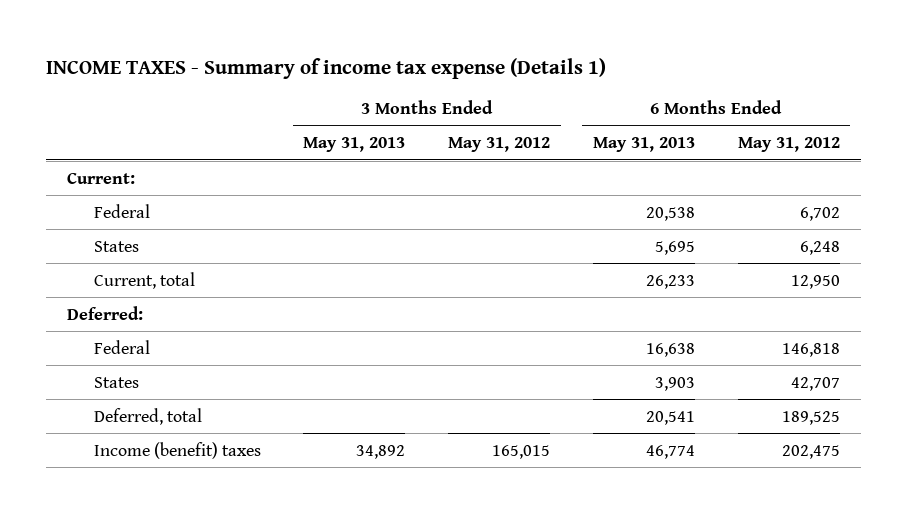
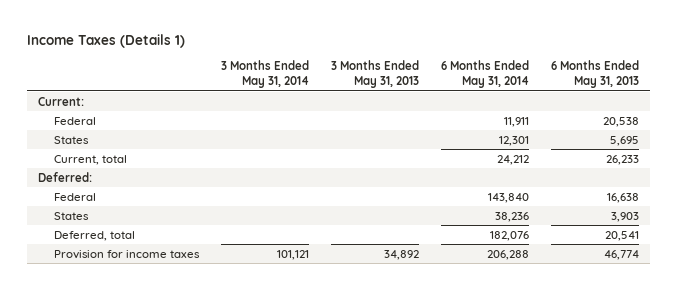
- INCOME TAXES - Summary of income tax expense (Details 1)
+ Income Taxes (Details 1)
- | 3 Months Ended May 31, 2013 | 3 Months Ended May 31, 2012 | 6 Months Ended May 31, 2013 | 6 Months Ended May 31, 2012
+ | 3 Months Ended May 31, 2014 | 3 Months Ended May 31, 2013 | 6 Months Ended May 31, 2014 | 6 Months Ended May 31, 2013
- Income (benefit) taxes | 34,892 | 165,015 | 46,774 | 202,475
+ Provision for income taxes | 101,121 | 34,892 | 206,288 | 46,774

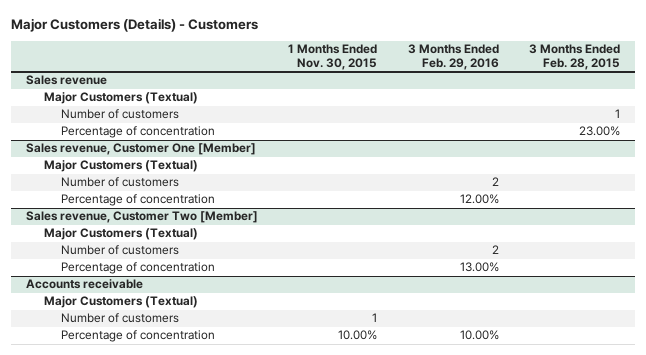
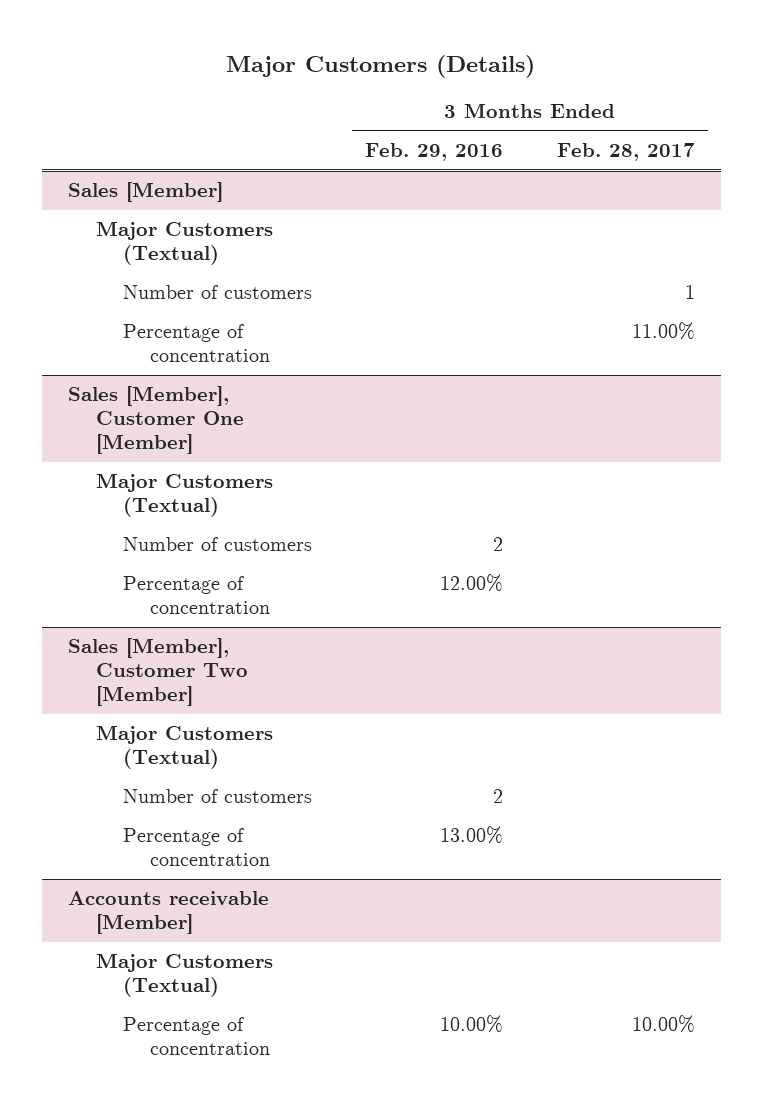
- Major Customers (Details) - Customers
+ Major Customers (Details)
- | 1 Months Ended Nov. 30, 2015 | 3 Months Ended Feb. 29, 2016 | 3 Months Ended Feb. 28, 2015
+ | 3 Months Ended Feb. 29, 2016 | 3 Months Ended Feb. 28, 2017
- Sales revenue
+ Sales [Member]
- Sales revenue, Customer One [Member]
+ Sales [Member], Customer One [Member]
- Sales revenue, Customer Two [Member]
+ Sales [Member], Customer Two [Member]
- Accounts receivable
+ Accounts receivable [Member]
- Number of customers | 1 | |

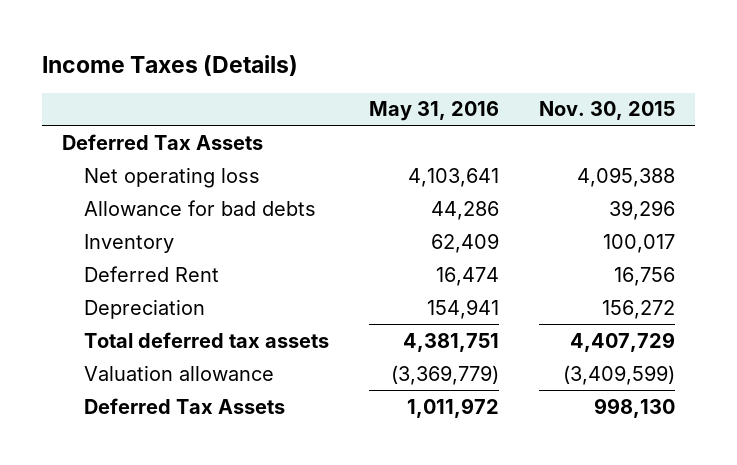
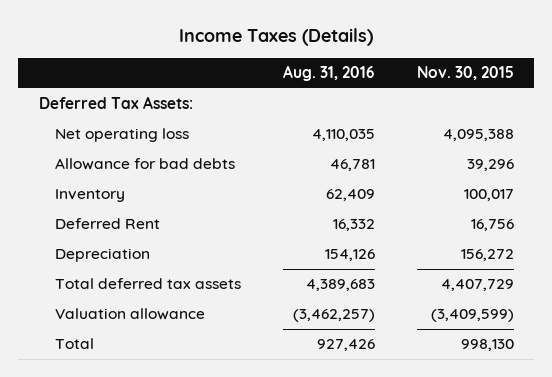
- | May 31, 2016 | Nov. 30, 2015
+ | Aug. 31, 2016 | Nov. 30, 2015
- Deferred Tax Assets
+ Deferred Tax Assets:
- Deferred Tax Assets | 1,011,972 | 998,130
+ Total | 927,426 | 998,130

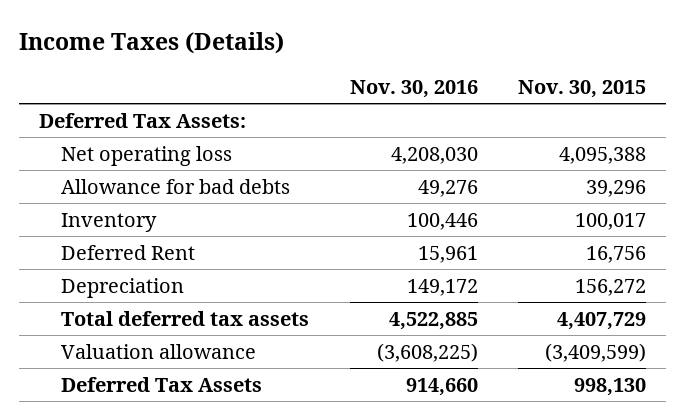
- | Aug. 31, 2016 | Nov. 30, 2015
+ | Nov. 30, 2016 | Nov. 30, 2015
- Total | 927,426 | 998,130
+ Deferred Tax Assets | 914,660 | 998,130

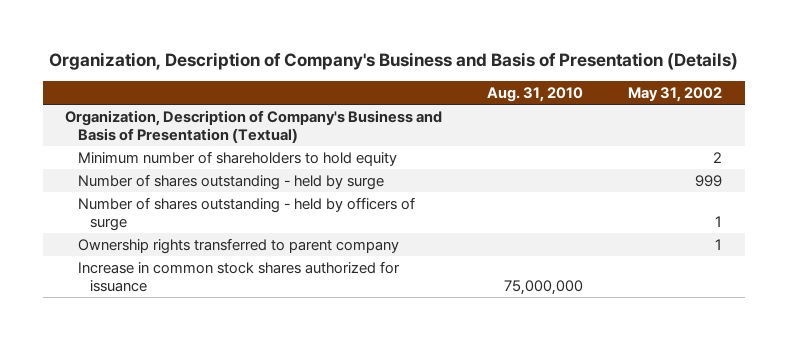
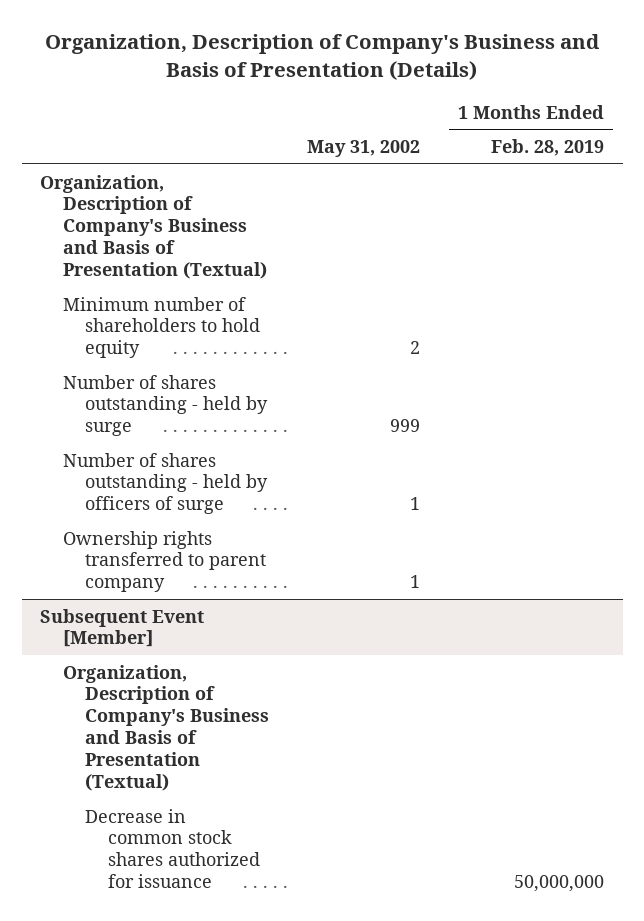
- | Aug. 31, 2010 | May 31, 2002
+ | May 31, 2002 | 1 Months Ended Feb. 28, 2019
- Increase in common stock shares authorized for issuance | 75,000,000 |
+ Subsequent Event [Member]
+ Organization, Description of Company's Business and Basis of Presentation (Textual)
+ Decrease in common stock shares authorized for issuance | | 50,000,000

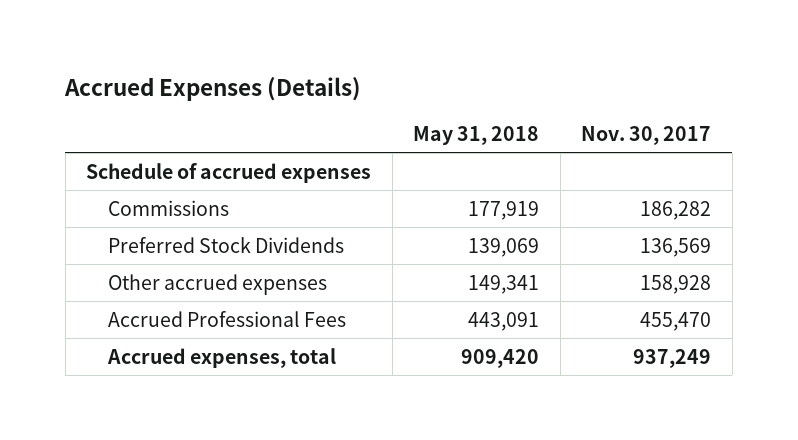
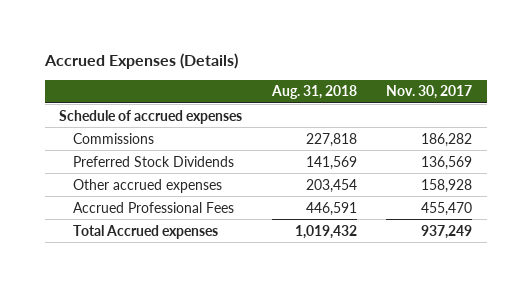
- | May 31, 2018 | Nov. 30, 2017
+ | Aug. 31, 2018 | Nov. 30, 2017
- Accrued expenses, total | 909,420 | 937,249
+ Total Accrued expenses | 1,019,432 | 937,249

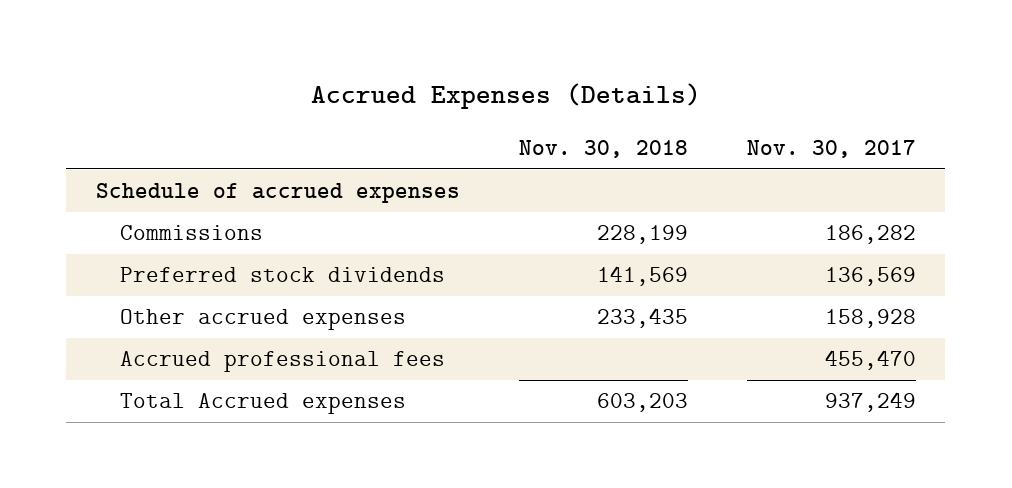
- | Aug. 31, 2018 | Nov. 30, 2017
+ | Nov. 30, 2018 | Nov. 30, 2017
- Preferred Stock Dividends | 141,569 | 136,569
+ Preferred stock dividends | 141,569 | 136,569
- Accrued Professional Fees | 446,591 | 455,470
+ Accrued professional fees | | 455,470

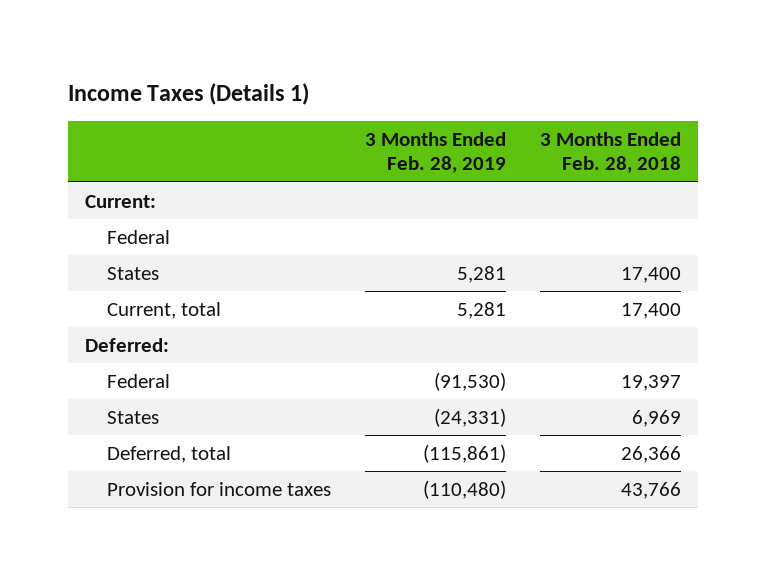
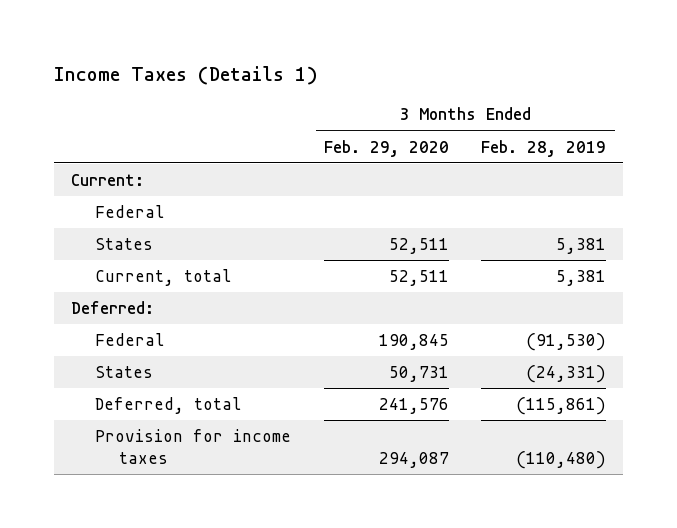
- | 3 Months Ended Feb. 28, 2019 | 3 Months Ended Feb. 28, 2018
+ | 3 Months Ended Feb. 29, 2020 | 3 Months Ended Feb. 28, 2019
- States | 5,281 | 17,400
- Current, total | 5,281 | 17,400
+ States | 52,511 | 5,381
+ Current, total | 52,511 | 5,381

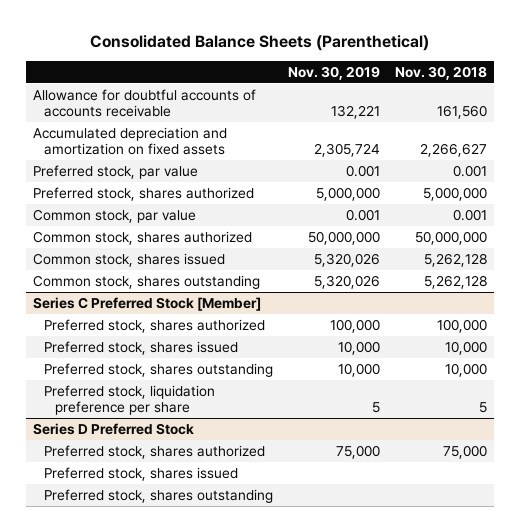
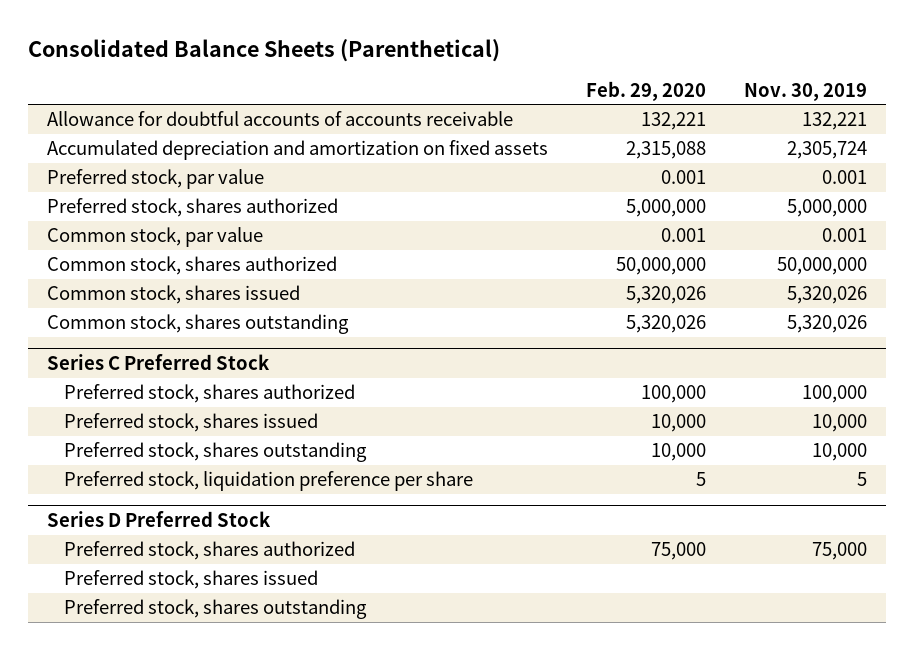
- | Nov. 30, 2019 | Nov. 30, 2018
+ | Feb. 29, 2020 | Nov. 30, 2019
- Series C Preferred Stock [Member]
+ Series C Preferred Stock

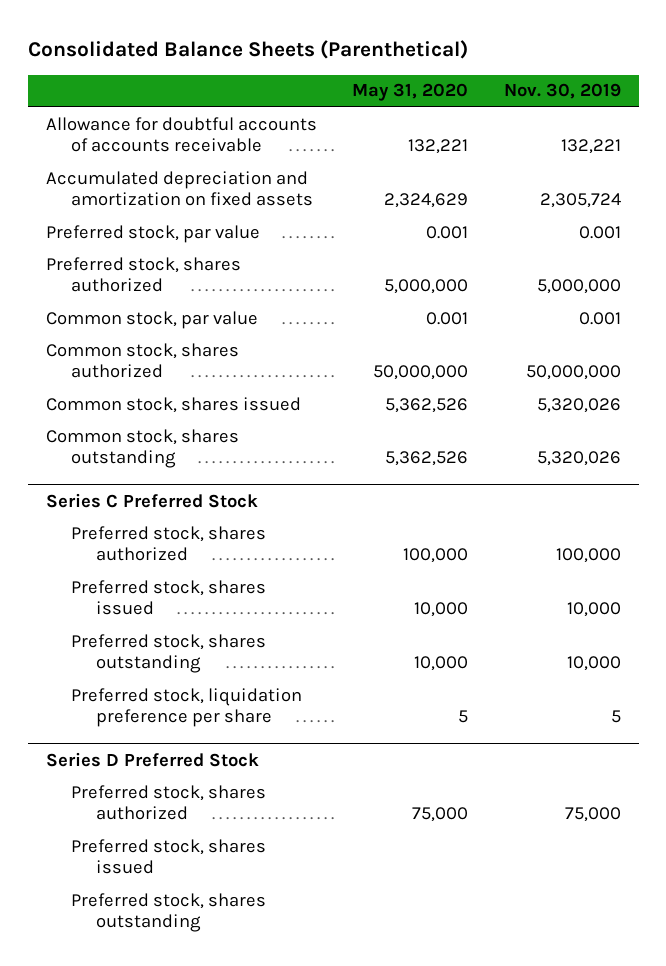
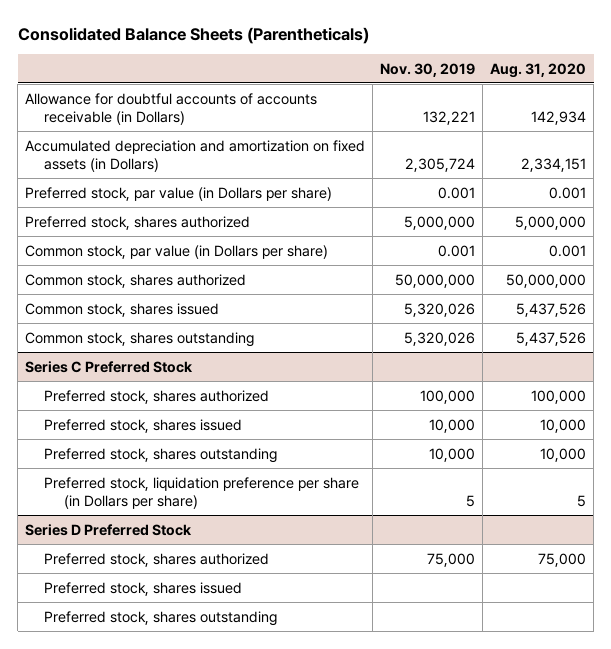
- Consolidated Balance Sheets (Parenthetical)
+ Consolidated Balance Sheets (Parentheticals)
- | May 31, 2020 | Nov. 30, 2019
+ | Nov. 30, 2019 | Aug. 31, 2020
- Allowance for doubtful accounts of accounts receivable | 132,221 | 132,221
- Accumulated depreciation and amortization on fixed assets | 2,324,629 | 2,305,724
- Preferred stock, par value | 0.001 | 0.001
+ Allowance for doubtful accounts of accounts receivable (in Dollars) | 132,221 | 142,934
+ Accumulated depreciation and amortization on fixed assets (in Dollars) | 2,305,724 | 2,334,151
+ Preferred stock, par value (in Dollars per share) | 0.001 | 0.001
- Common stock, par value | 0.001 | 0.001
+ Common stock, par value (in Dollars per share) | 0.001 | 0.001
@ Series C Preferred Stock
- Preferred stock, liquidation preference per share | 5 | 5
+ Preferred stock, liquidation preference per share (in Dollars per share) | 5 | 5

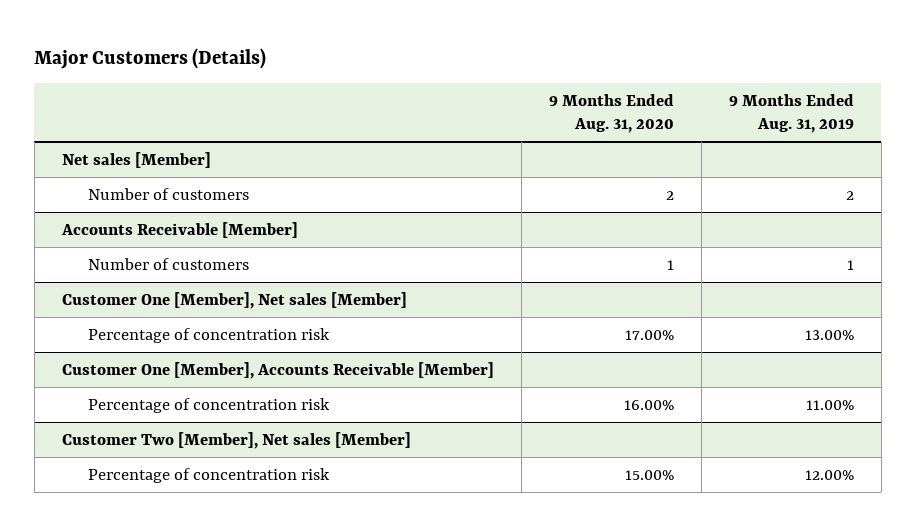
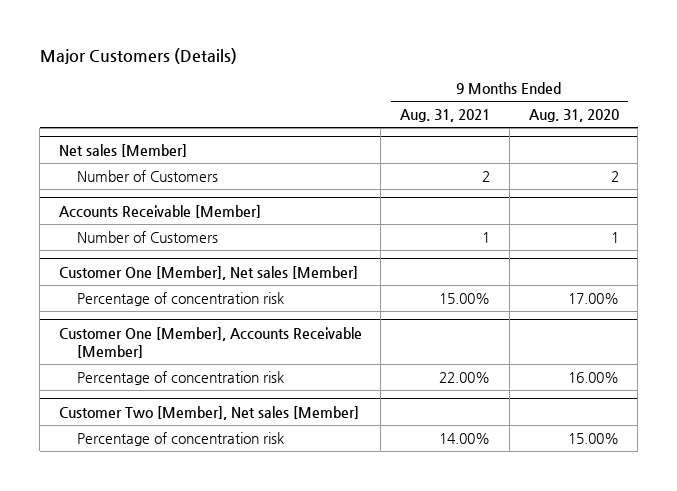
- | 9 Months Ended Aug. 31, 2020 | 9 Months Ended Aug. 31, 2019
+ | 9 Months Ended Aug. 31, 2021 | 9 Months Ended Aug. 31, 2020
@ Net sales [Member]
- Number of customers | 2 | 2
+ Number of Customers | 2 | 2
@ Accounts Receivable [Member]
- Number of customers | 1 | 1
+ Number of Customers | 1 | 1

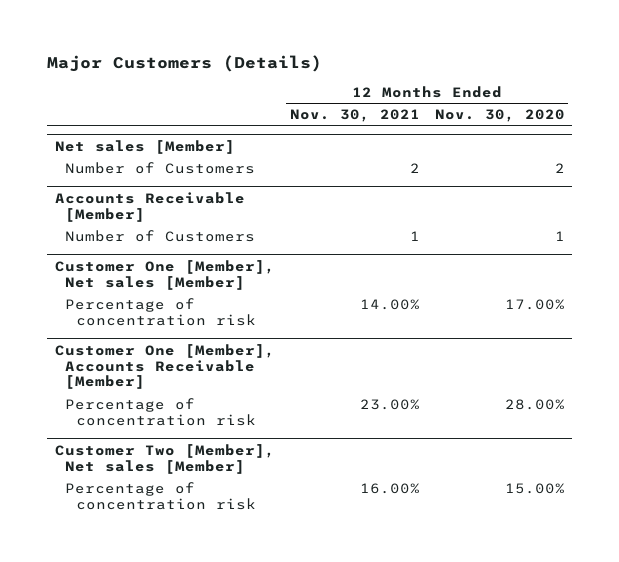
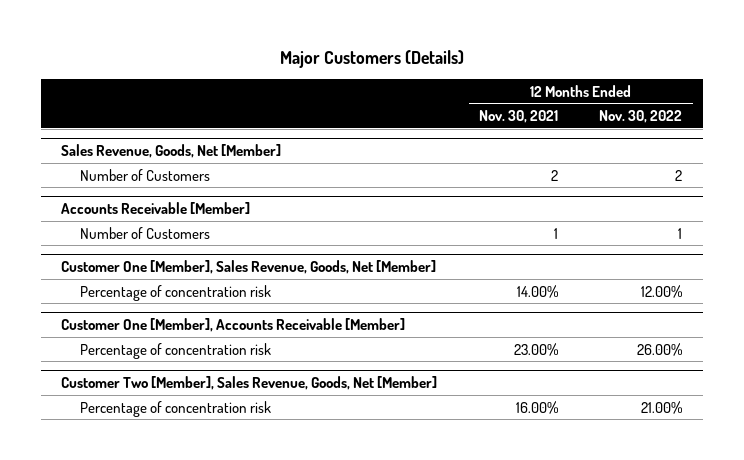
- | 12 Months Ended Nov. 30, 2021 | 12 Months Ended Nov. 30, 2020
+ | 12 Months Ended Nov. 30, 2021 | 12 Months Ended Nov. 30, 2022
- Net sales [Member]
+ Sales Revenue, Goods, Net [Member]
- Customer One [Member], Net sales [Member]
+ Customer One [Member], Sales Revenue, Goods, Net [Member]
- Customer Two [Member], Net sales [Member]
+ Customer Two [Member], Sales Revenue, Goods, Net [Member]

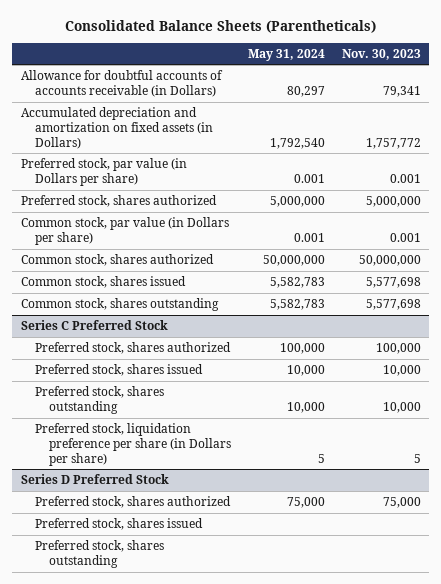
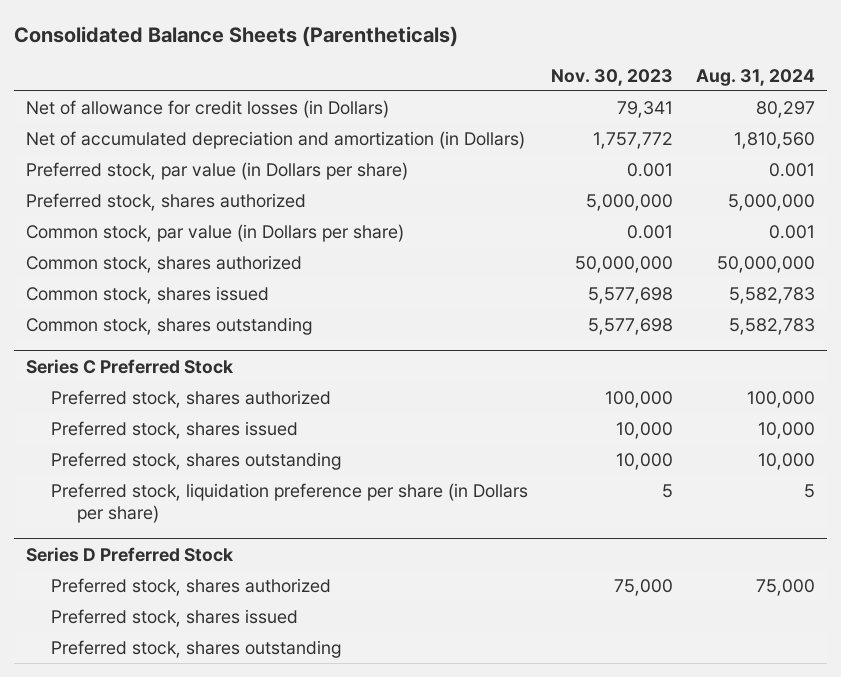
- | May 31, 2024 | Nov. 30, 2023
+ | Nov. 30, 2023 | Aug. 31, 2024
- Allowance for doubtful accounts of accounts receivable (in Dollars) | 80,297 | 79,341
- Accumulated depreciation and amortization on fixed assets (in Dollars) | 1,792,540 | 1,757,772
+ Net of allowance for credit losses (in Dollars) | 79,341 | 80,297
+ Net of accumulated depreciation and amortization (in Dollars) | 1,757,772 | 1,810,560

